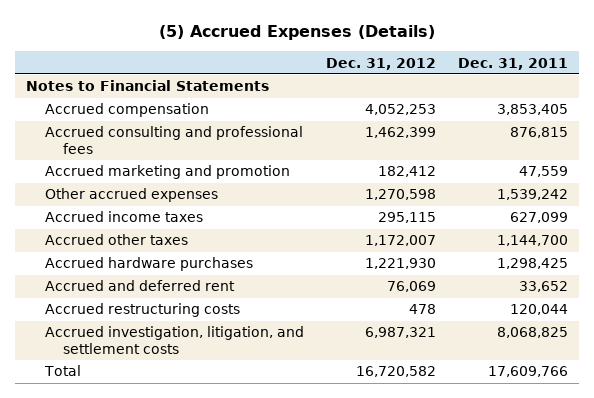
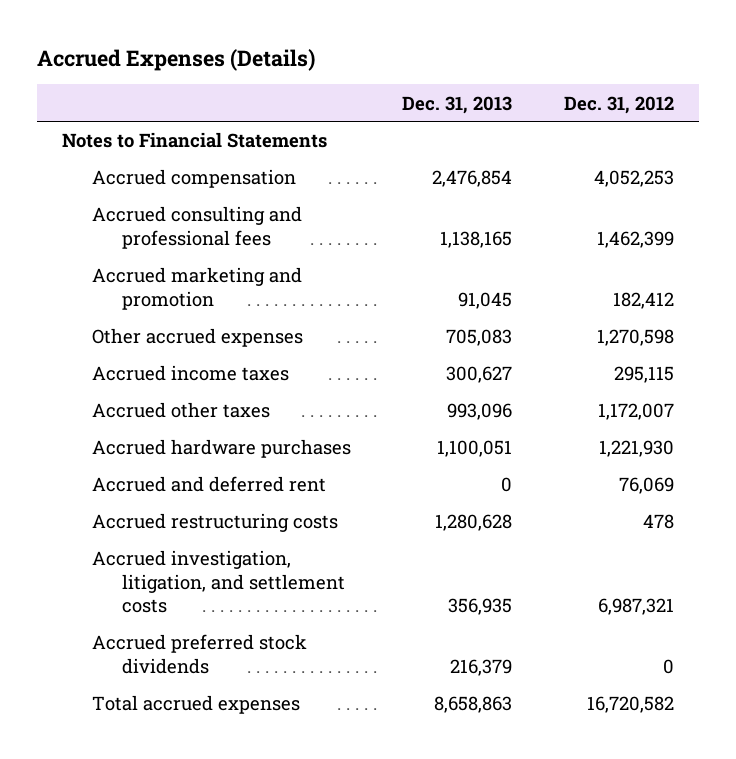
- (5) Accrued Expenses (Details)
+ Accrued Expenses (Details)
- | Dec. 31, 2012 | Dec. 31, 2011
+ | Dec. 31, 2013 | Dec. 31, 2012
- Total | 16,720,582 | 17,609,766
+ Accrued preferred stock dividends | 216,379 | 0
+ Total accrued expenses | 8,658,863 | 16,720,582

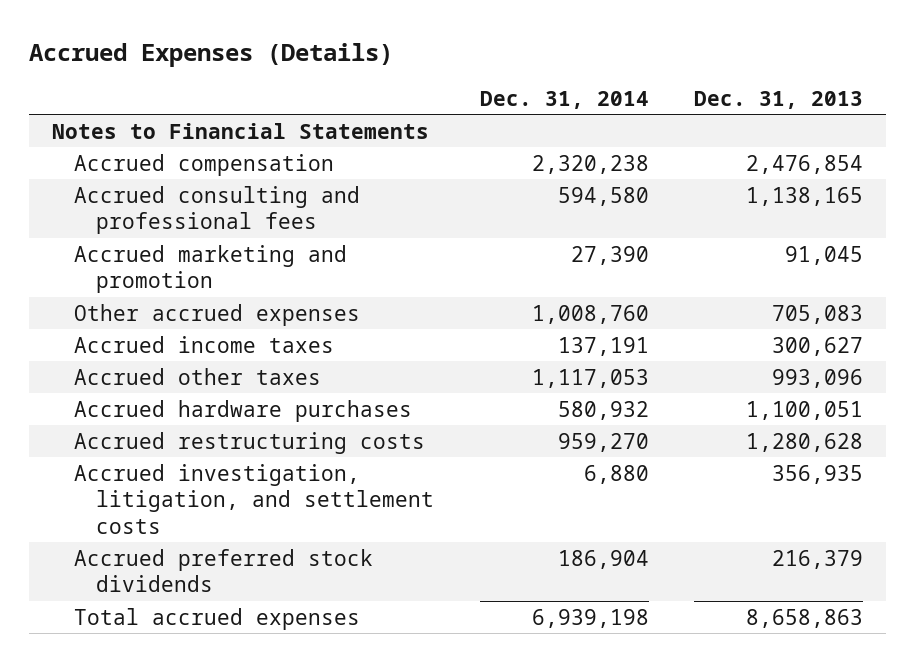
- | Dec. 31, 2013 | Dec. 31, 2012
+ | Dec. 31, 2014 | Dec. 31, 2013
- Accrued and deferred rent | 0 | 76,069

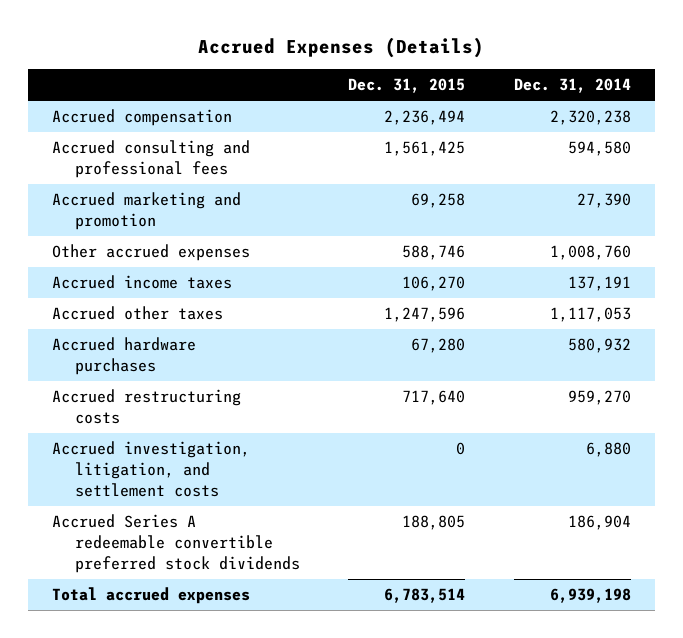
- | Dec. 31, 2014 | Dec. 31, 2013
+ | Dec. 31, 2015 | Dec. 31, 2014
- Notes to Financial Statements
- Accrued preferred stock dividends | 186,904 | 216,379
+ Accrued Series A redeemable convertible preferred stock dividends | 188,805 | 186,904

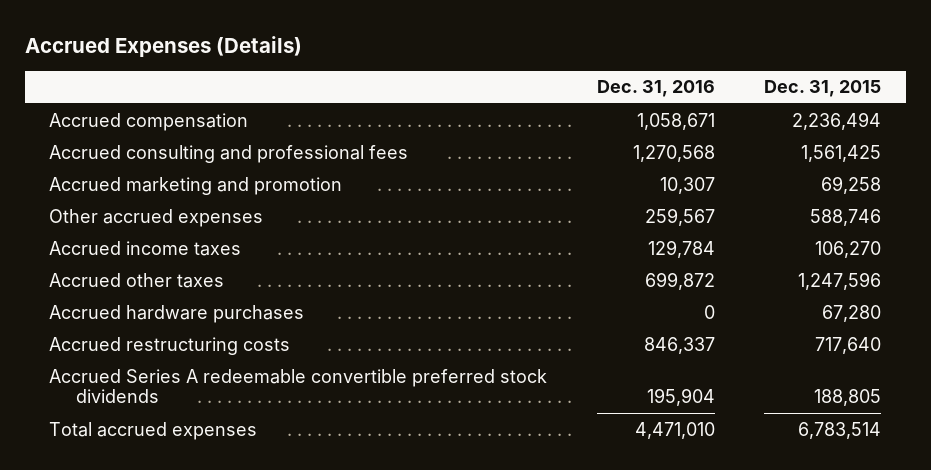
- | Dec. 31, 2015 | Dec. 31, 2014
+ | Dec. 31, 2016 | Dec. 31, 2015
- Accrued investigation, litigation, and settlement costs | 0 | 6,880

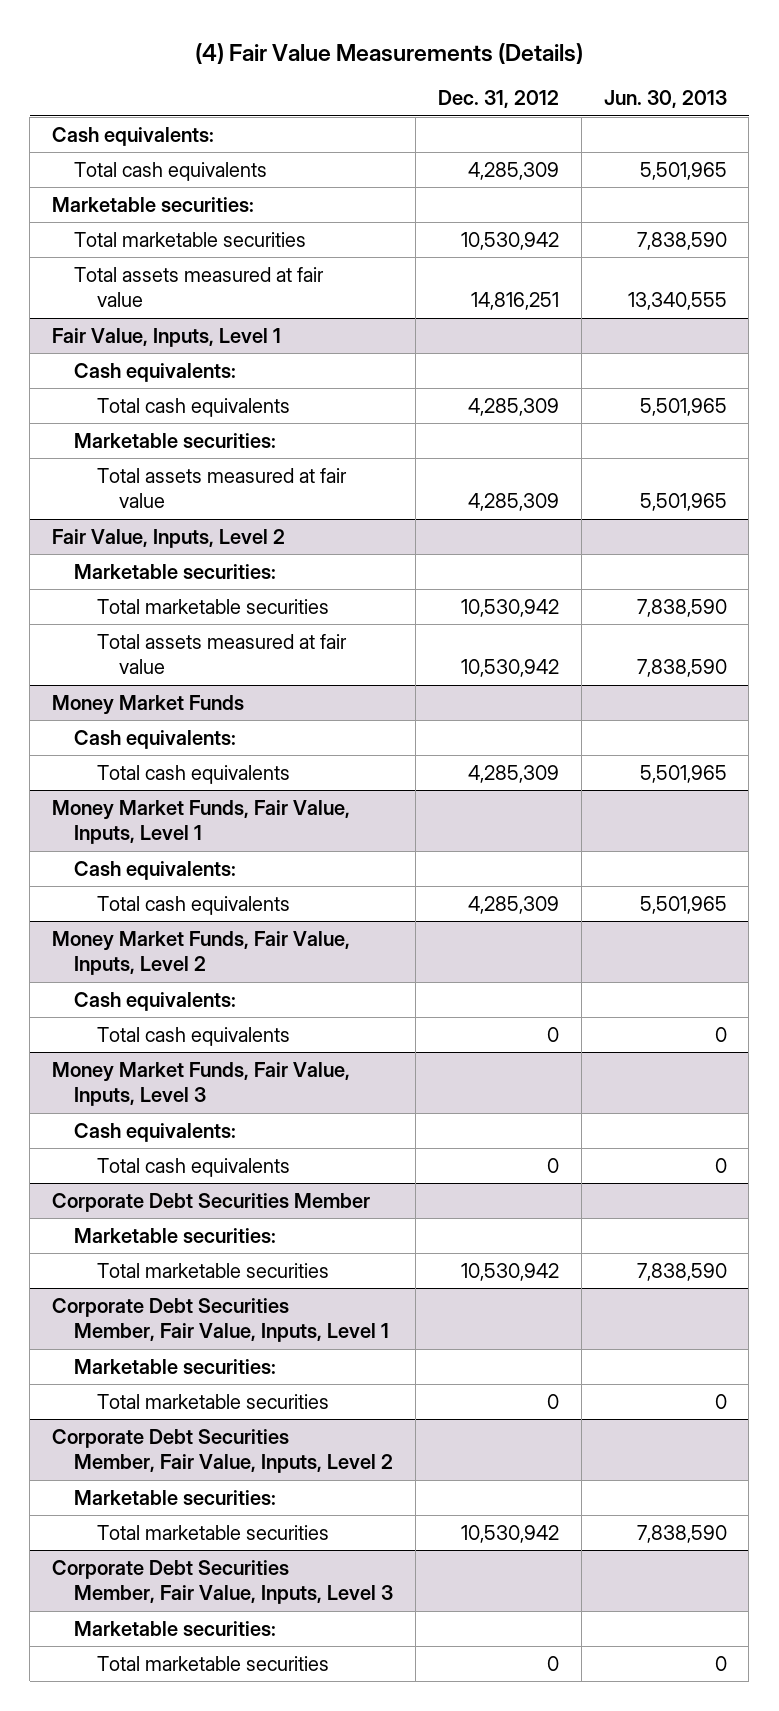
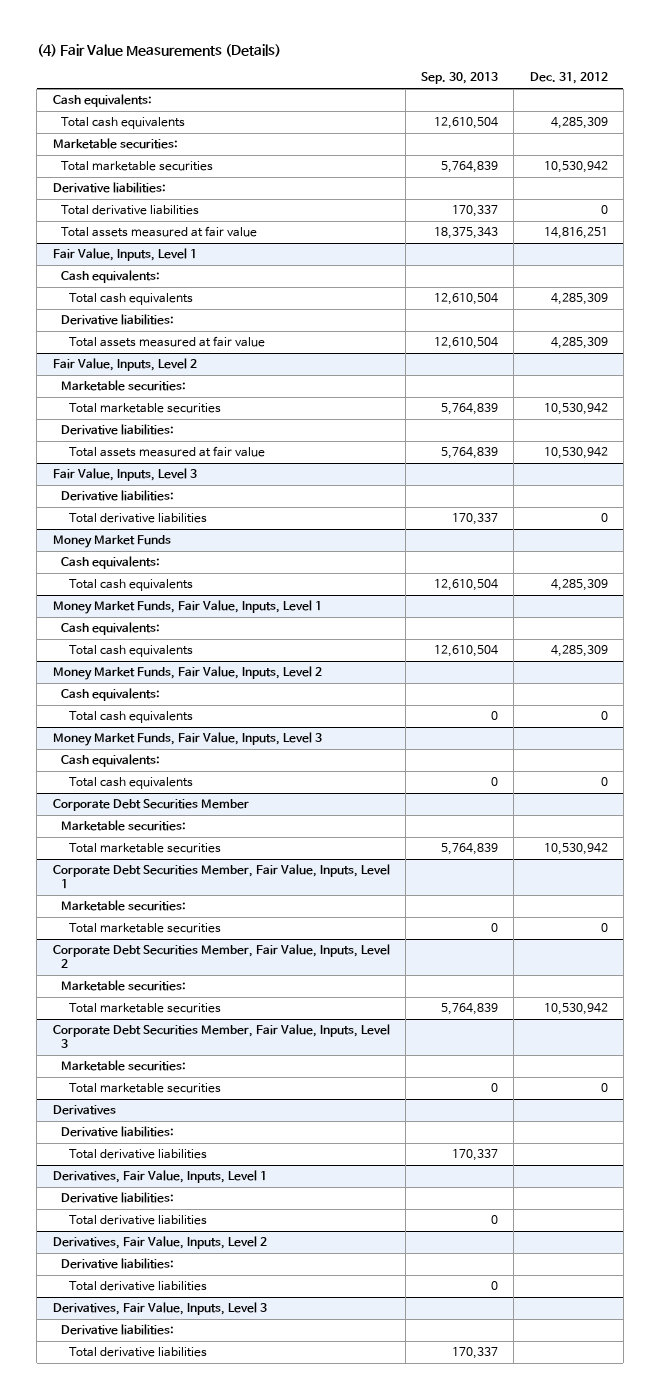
- | Dec. 31, 2012 | Jun. 30, 2013
+ | Sep. 30, 2013 | Dec. 31, 2012
+ Derivative liabilities:
+ Total derivative liabilities | 170,337 | 0
@ Fair Value, Inputs, Level 1
- Marketable securities:
+ Derivative liabilities:
@ Fair Value, Inputs, Level 2
+ Derivative liabilities:
+ Fair Value, Inputs, Level 3
+ Derivative liabilities:
+ Total derivative liabilities | 170,337 | 0
+ Derivatives
+ Derivative liabilities:
+ Total derivative liabilities | 170,337 |
+ Derivatives, Fair Value, Inputs, Level 1
+ Derivative liabilities:
+ Total derivative liabilities | 0 |
+ Derivatives, Fair Value, Inputs, Level 2
+ Derivative liabilities:
+ Total derivative liabilities | 0 |
+ Derivatives, Fair Value, Inputs, Level 3
+ Derivative liabilities:
+ Total derivative liabilities | 170,337 |

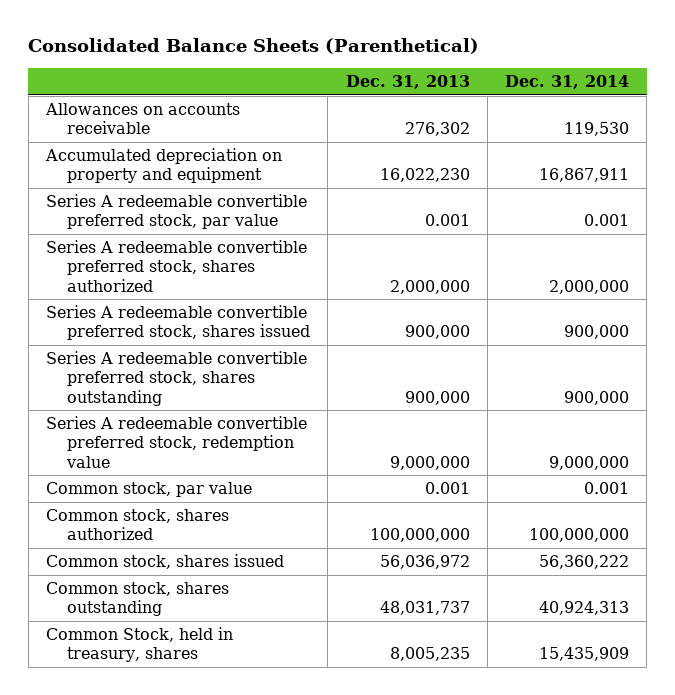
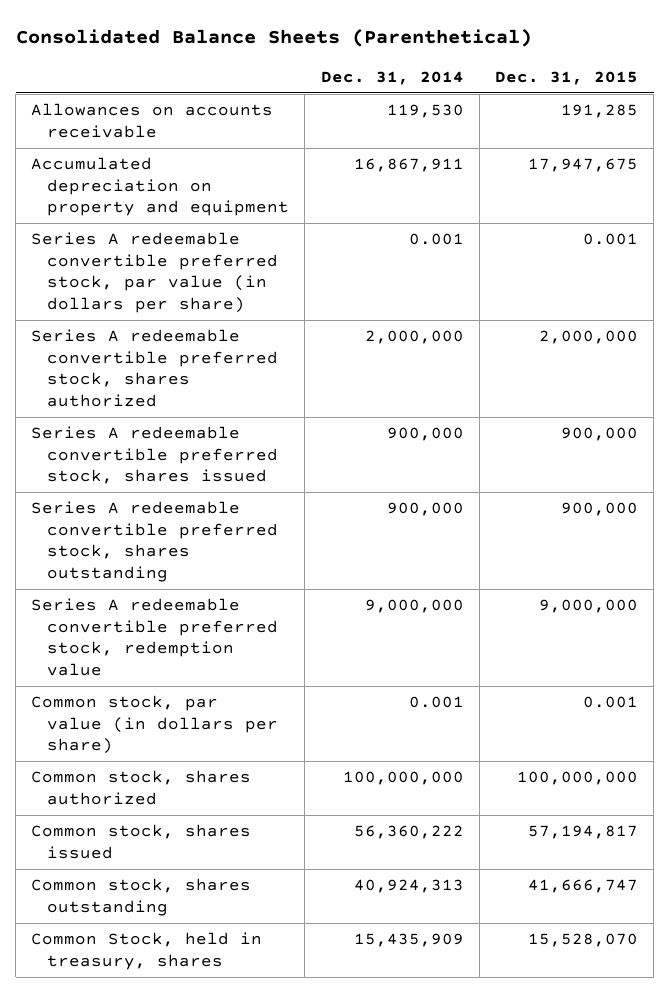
- | Dec. 31, 2013 | Dec. 31, 2014
+ | Dec. 31, 2014 | Dec. 31, 2015
- Series A redeemable convertible preferred stock, par value | 0.001 | 0.001
+ Series A redeemable convertible preferred stock, par value (in dollars per share) | 0.001 | 0.001
- Common stock, par value | 0.001 | 0.001
+ Common stock, par value (in dollars per share) | 0.001 | 0.001

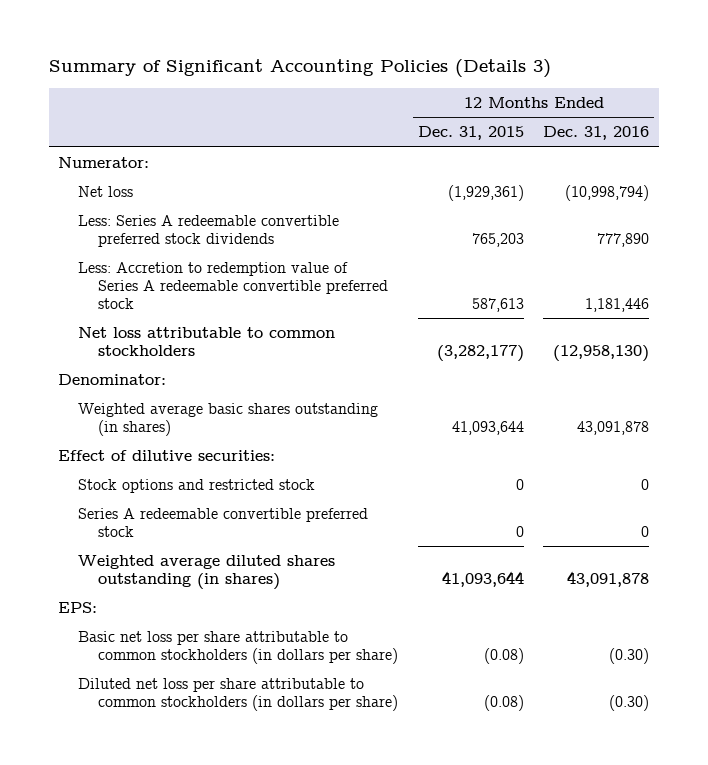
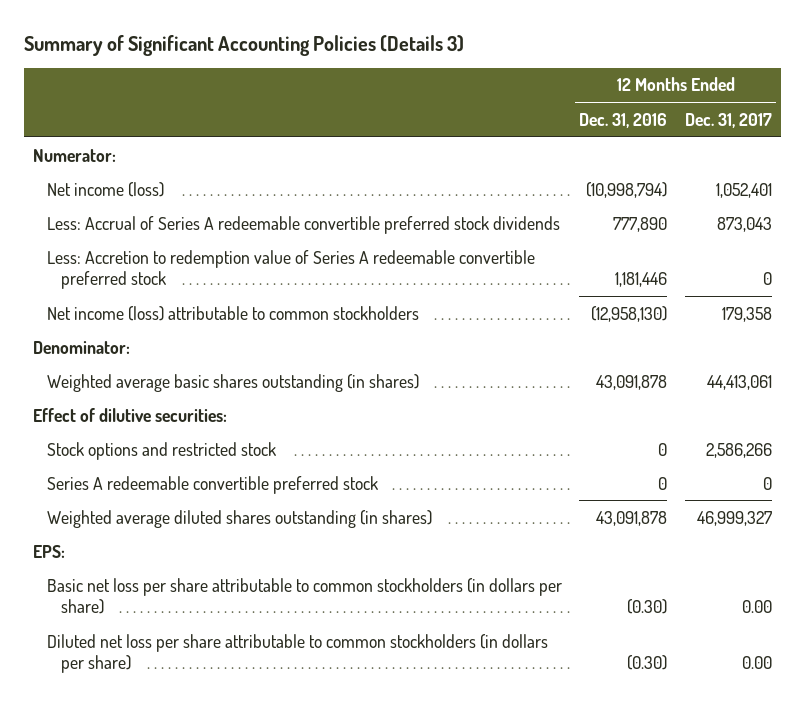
- | 12 Months Ended Dec. 31, 2015 | 12 Months Ended Dec. 31, 2016
+ | 12 Months Ended Dec. 31, 2016 | 12 Months Ended Dec. 31, 2017
- Net loss | (1,929,361) | (10,998,794)
- Less: Series A redeemable convertible preferred stock dividends | 765,203 | 777,890
+ Net income (loss) | (10,998,794) | 1,052,401
+ Less: Accrual of Series A redeemable convertible preferred stock dividends | 777,890 | 873,043
- Net loss attributable to common stockholders | (3,282,177) | (12,958,130)
+ Net income (loss) attributable to common stockholders | (12,958,130) | 179,358

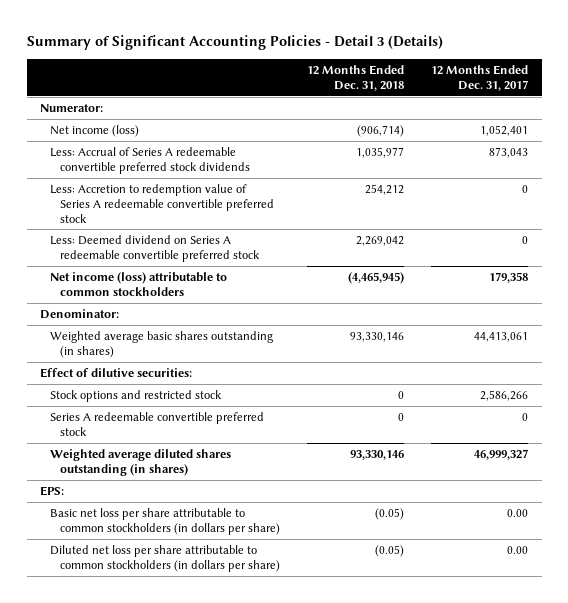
- Summary of Significant Accounting Policies (Details 3)
+ Summary of Significant Accounting Policies - Detail 3 (Details)
- | 12 Months Ended Dec. 31, 2016 | 12 Months Ended Dec. 31, 2017
+ | 12 Months Ended Dec. 31, 2018 | 12 Months Ended Dec. 31, 2017
+ Less: Deemed dividend on Series A redeemable convertible preferred stock | 2,269,042 | 0

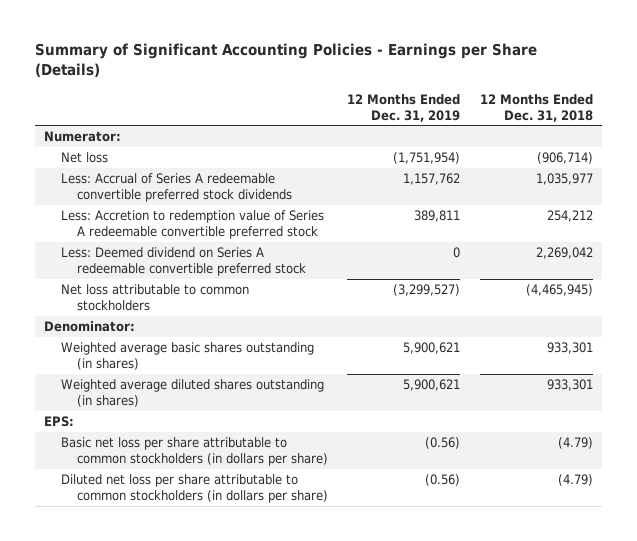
- Summary of Significant Accounting Policies - Detail 3 (Details)
+ Summary of Significant Accounting Policies - Earnings per Share (Details)
- | 12 Months Ended Dec. 31, 2018 | 12 Months Ended Dec. 31, 2017
+ | 12 Months Ended Dec. 31, 2019 | 12 Months Ended Dec. 31, 2018
- Net income (loss) | (906,714) | 1,052,401
+ Net loss | (1,751,954) | (906,714)
- Net income (loss) attributable to common stockholders | (4,465,945) | 179,358
+ Net loss attributable to common stockholders | (3,299,527) | (4,465,945)
- Weighted average basic shares outstanding (in shares) | 93,330,146 | 44,413,061
- Effect of dilutive securities:
- Stock options and restricted stock | 0 | 2,586,266
- Series A redeemable convertible preferred stock | 0 | 0
- Weighted average diluted shares outstanding (in shares) | 93,330,146 | 46,999,327
+ Weighted average basic shares outstanding (in shares) | 5,900,621 | 933,301
+ Weighted average diluted shares outstanding (in shares) | 5,900,621 | 933,301
- Basic net loss per share attributable to common stockholders (in dollars per share) | (0.05) | 0.00
- Diluted net loss per share attributable to common stockholders (in dollars per share) | (0.05) | 0.00
+ Basic net loss per share attributable to common stockholders (in dollars per share) | (0.56) | (4.79)
+ Diluted net loss per share attributable to common stockholders (in dollars per share) | (0.56) | (4.79)

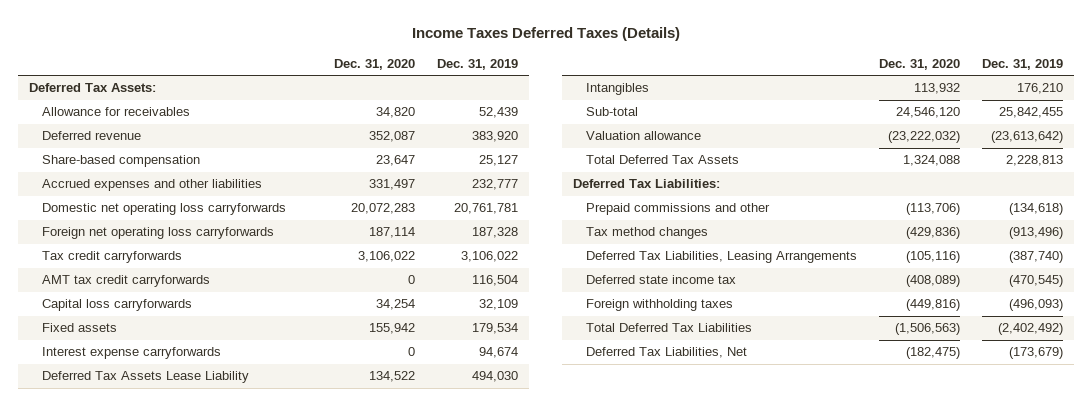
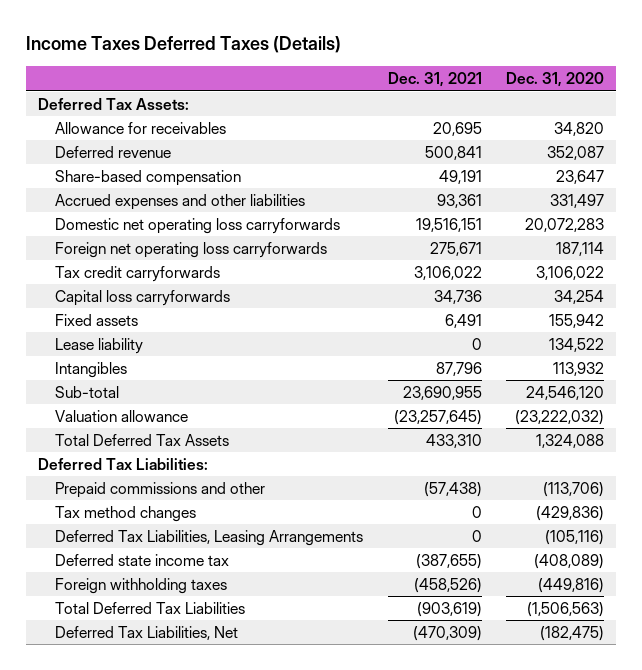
- | Dec. 31, 2020 | Dec. 31, 2019
+ | Dec. 31, 2021 | Dec. 31, 2020
- AMT tax credit carryforwards | 0 | 116,504
- Interest expense carryforwards | 0 | 94,674
- Deferred Tax Assets Lease Liability | 134,522 | 494,030
+ Lease liability | 0 | 134,522

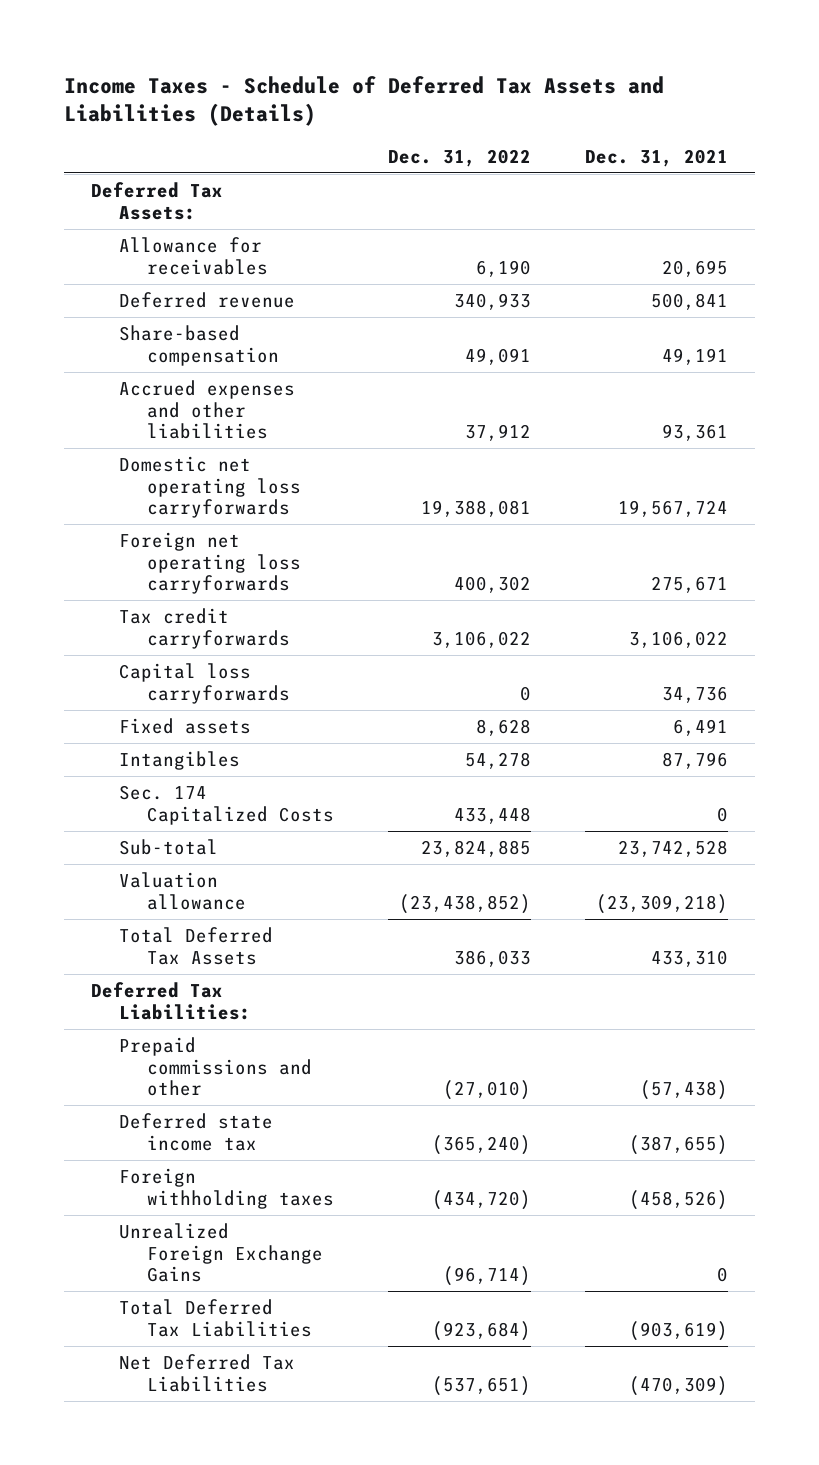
- Income Taxes Deferred Taxes (Details)
+ Income Taxes - Schedule of Deferred Tax Assets and Liabilities (Details)
- | Dec. 31, 2021 | Dec. 31, 2020
+ | Dec. 31, 2022 | Dec. 31, 2021
- Domestic net operating loss carryforwards | 19,516,151 | 20,072,283
+ Domestic net operating loss carryforwards | 19,388,081 | 19,567,724
- Lease liability | 0 | 134,522
- Sub-total | 23,690,955 | 24,546,120
- Valuation allowance | (23,257,645) | (23,222,032)
+ Sec. 174 Capitalized Costs | 433,448 | 0
+ Sub-total | 23,824,885 | 23,742,528
+ Valuation allowance | (23,438,852) | (23,309,218)
- Tax method changes | 0 | (429,836)
- Deferred Tax Liabilities, Leasing Arrangements | 0 | (105,116)
+ Unrealized Foreign Exchange Gains | (96,714) | 0
- Deferred Tax Liabilities, Net | (470,309) | (182,475)
+ Net Deferred Tax Liabilities | (537,651) | (470,309)

